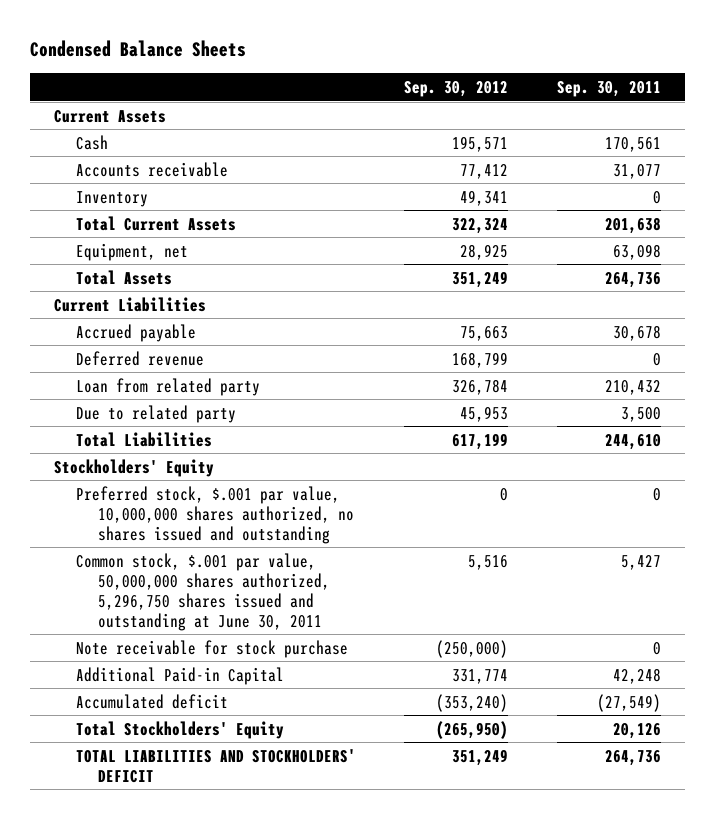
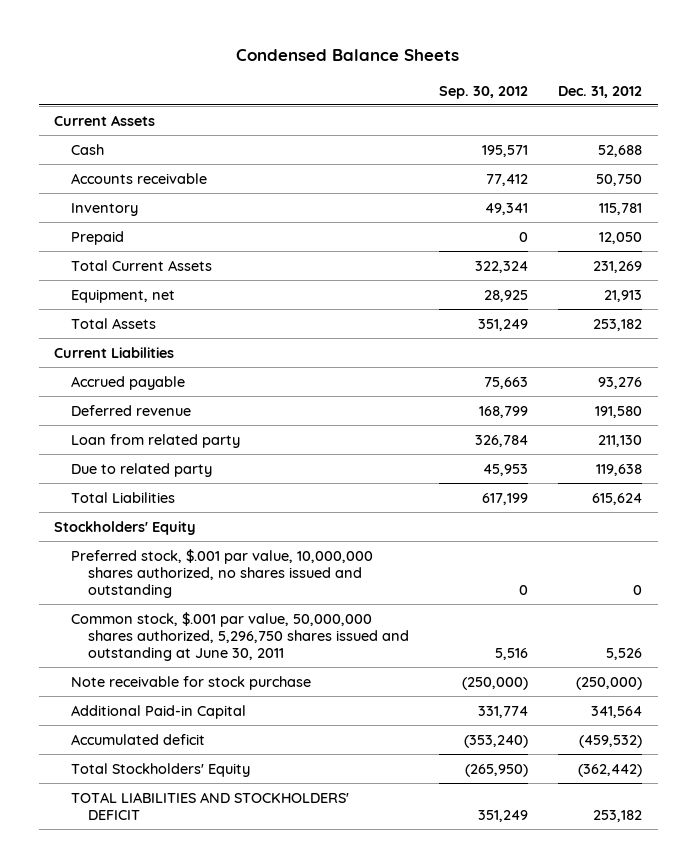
- | Sep. 30, 2012 | Sep. 30, 2011
+ | Sep. 30, 2012 | Dec. 31, 2012
+ Prepaid | 0 | 12,050

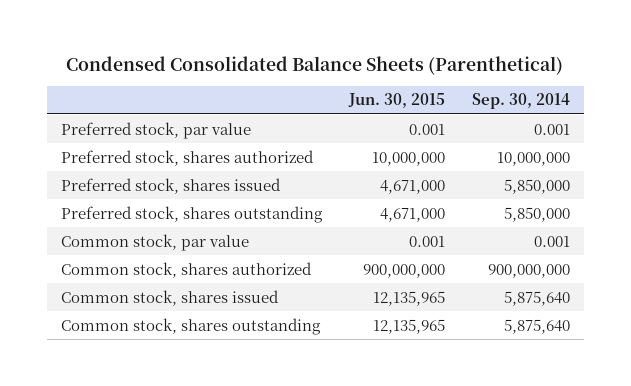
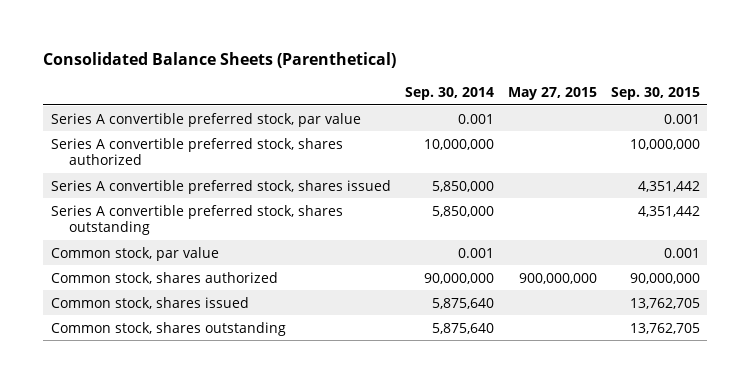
- Condensed Consolidated Balance Sheets (Parenthetical)
+ Consolidated Balance Sheets (Parenthetical)
- | Jun. 30, 2015 | Sep. 30, 2014
+ | Sep. 30, 2014 | May 27, 2015 | Sep. 30, 2015
- Preferred stock, par value | 0.001 | 0.001
- Preferred stock, shares authorized | 10,000,000 | 10,000,000
- Preferred stock, shares issued | 4,671,000 | 5,850,000
- Preferred stock, shares outstanding | 4,671,000 | 5,850,000
+ Series A convertible preferred stock, par value | 0.001 | | 0.001
+ Series A convertible preferred stock, shares authorized | 10,000,000 | | 10,000,000
+ Series A convertible preferred stock, shares issued | 5,850,000 | | 4,351,442
+ Series A convertible preferred stock, shares outstanding | 5,850,000 | | 4,351,442
- Common stock, shares authorized | 900,000,000 | 900,000,000
+ Common stock, shares authorized | 90,000,000 | 900,000,000 | 90,000,000

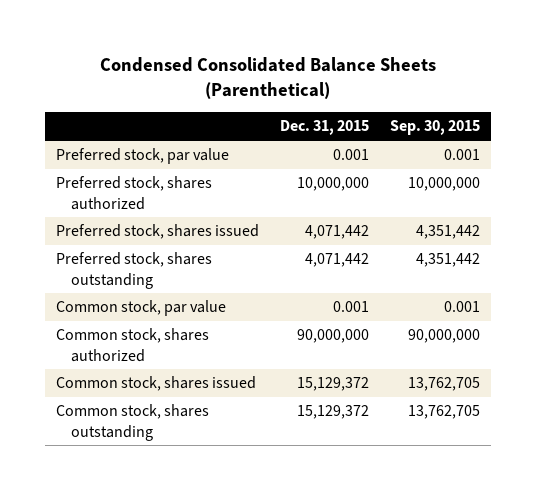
- Consolidated Balance Sheets (Parenthetical)
+ Condensed Consolidated Balance Sheets (Parenthetical)
- | Sep. 30, 2014 | May 27, 2015 | Sep. 30, 2015
+ | Dec. 31, 2015 | Sep. 30, 2015
- Series A convertible preferred stock, par value | 0.001 | | 0.001
- Series A convertible preferred stock, shares authorized | 10,000,000 | | 10,000,000
- Series A convertible preferred stock, shares issued | 5,850,000 | | 4,351,442
- Series A convertible preferred stock, shares outstanding | 5,850,000 | | 4,351,442
+ Preferred stock, par value | 0.001 | 0.001
+ Preferred stock, shares authorized | 10,000,000 | 10,000,000
+ Preferred stock, shares issued | 4,071,442 | 4,351,442
+ Preferred stock, shares outstanding | 4,071,442 | 4,351,442

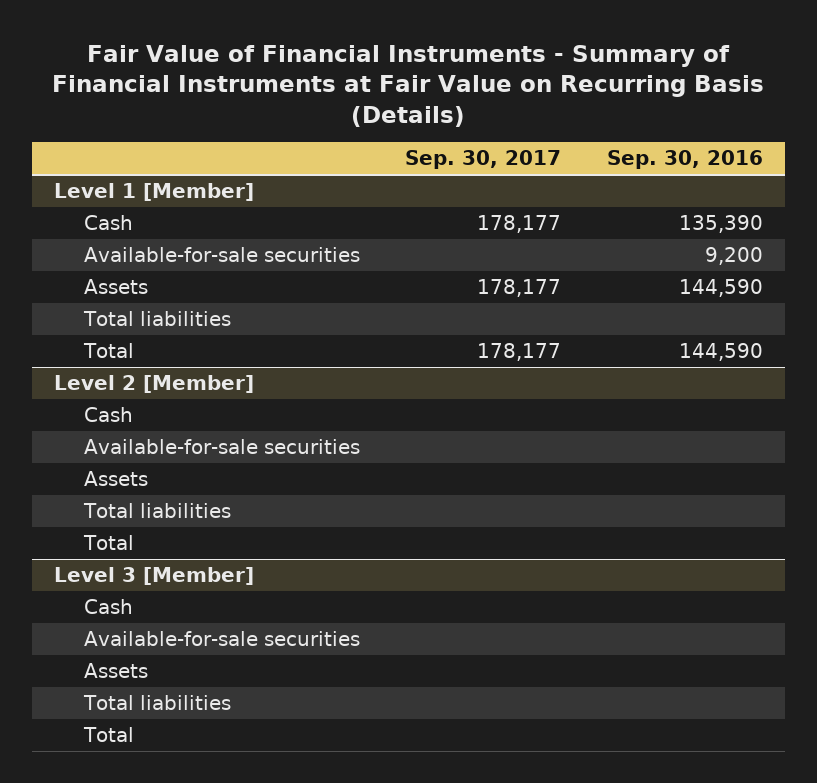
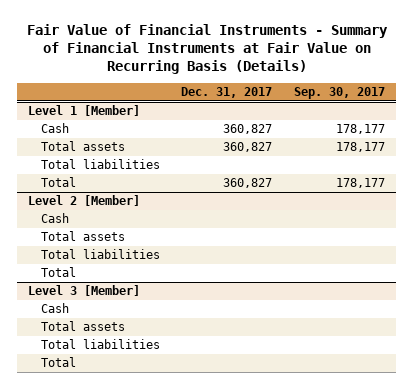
- | Sep. 30, 2017 | Sep. 30, 2016
+ | Dec. 31, 2017 | Sep. 30, 2017
@ Level 1 [Member]
- Available-for-sale securities | | 9,200
- Assets | 178,177 | 144,590
+ Total assets | 360,827 | 178,177
@ Level 2 [Member]
- Available-for-sale securities
- Assets
+ Total assets
@ Level 3 [Member]
- Available-for-sale securities
- Assets
+ Total assets

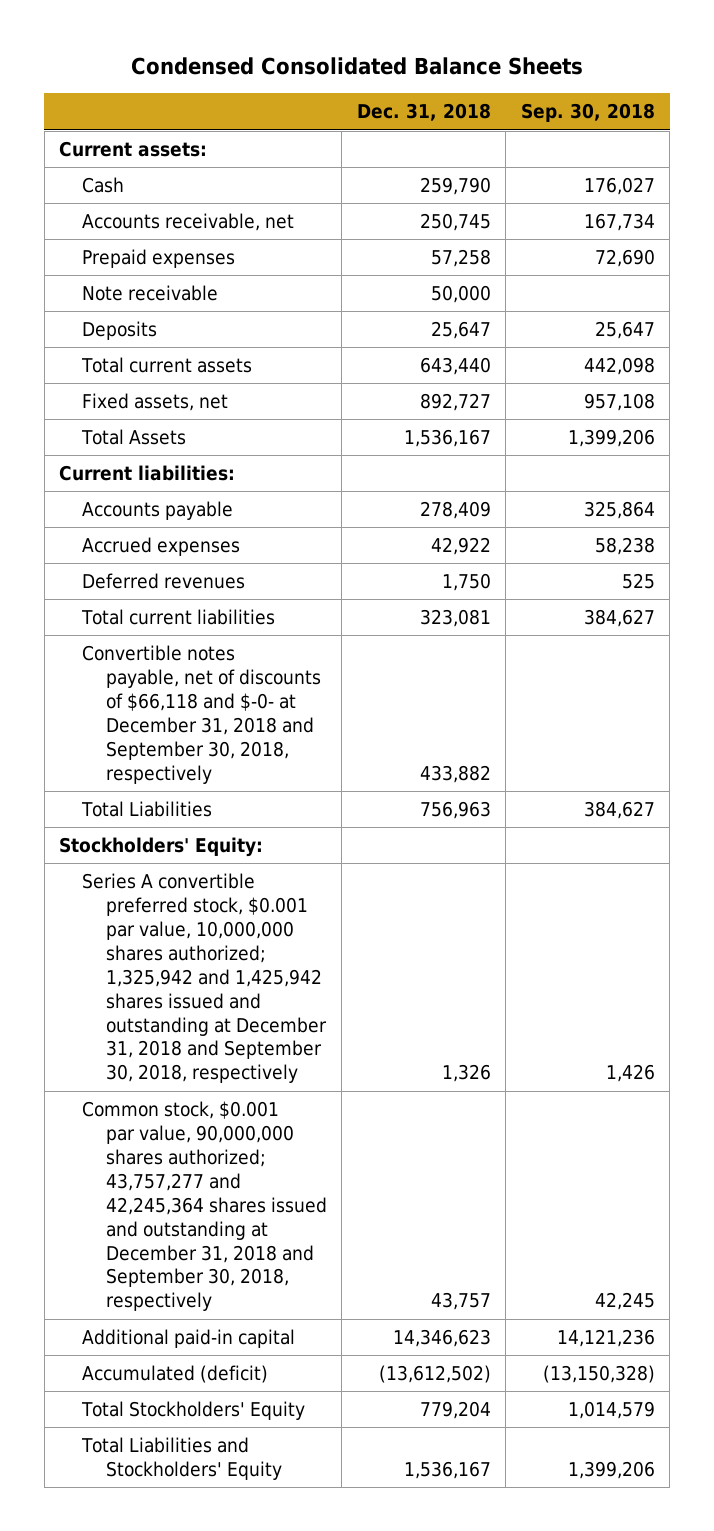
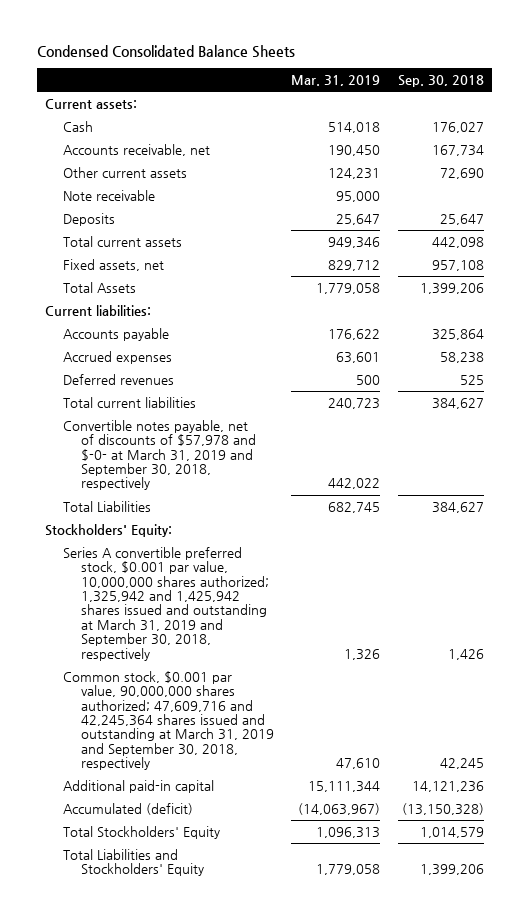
- | Dec. 31, 2018 | Sep. 30, 2018
+ | Mar. 31, 2019 | Sep. 30, 2018
- Prepaid expenses | 57,258 | 72,690
+ Other current assets | 124,231 | 72,690
- Convertible notes payable, net of discounts of $66,118 and $-0- at December 31, 2018 and September 30, 2018, respectively | 433,882 |
+ Convertible notes payable, net of discounts of $57,978 and $-0- at March 31, 2019 and September 30, 2018, respectively | 442,022 |
- Series A convertible preferred stock, $0.001 par value, 10,000,000 shares authorized; 1,325,942 and 1,425,942 shares issued and outstanding at December 31, 2018 and September 30, 2018, respectively | 1,326 | 1,426
- Common stock, $0.001 par value, 90,000,000 shares authorized; 43,757,277 and 42,245,364 shares issued and outstanding at December 31, 2018 and September 30, 2018, respectively | 43,757 | 42,245
+ Series A convertible preferred stock, $0.001 par value, 10,000,000 shares authorized; 1,325,942 and 1,425,942 shares issued and outstanding at March 31, 2019 and September 30, 2018, respectively | 1,326 | 1,426
+ Common stock, $0.001 par value, 90,000,000 shares authorized; 47,609,716 and 42,245,364 shares issued and outstanding at March 31, 2019 and September 30, 2018, respectively | 47,610 | 42,245

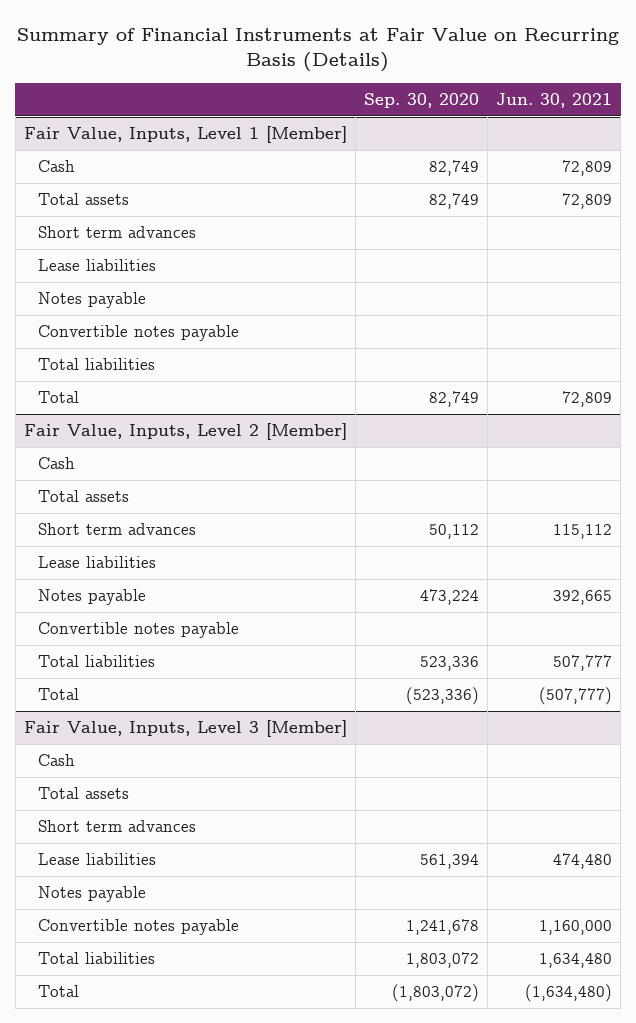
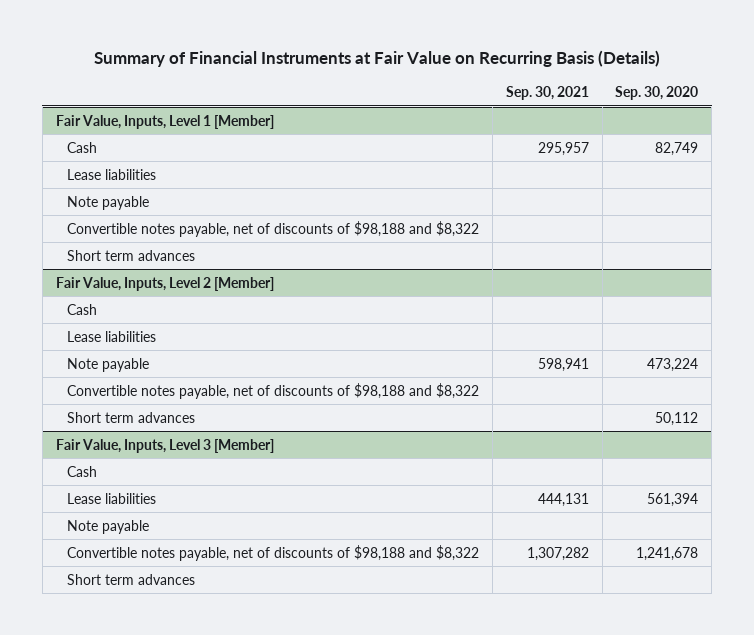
- | Sep. 30, 2020 | Jun. 30, 2021
+ | Sep. 30, 2021 | Sep. 30, 2020
@ Fair Value, Inputs, Level 1 [Member]
- Total assets | 82,749 | 72,809
- Notes payable
- Convertible notes payable
- Total liabilities
- Total | 82,749 | 72,809
+ Note payable
+ Convertible notes payable, net of discounts of $98,188 and $8,322
moved down: Short term advances
@ Fair Value, Inputs, Level 2 [Member]
- Total assets
- Notes payable | 473,224 | 392,665
- Convertible notes payable
- Total liabilities | 523,336 | 507,777
- Total | (523,336) | (507,777)
+ Note payable | 598,941 | 473,224
+ Convertible notes payable, net of discounts of $98,188 and $8,322
moved down: Short term advances | | 50,112
@ Fair Value, Inputs, Level 3 [Member]
- Total assets
- Notes payable
- Convertible notes payable | 1,241,678 | 1,160,000
- Total liabilities | 1,803,072 | 1,634,480
- Total | (1,803,072) | (1,634,480)
+ Note payable
+ Convertible notes payable, net of discounts of $98,188 and $8,322 | 1,307,282 | 1,241,678
moved down: Short term advances

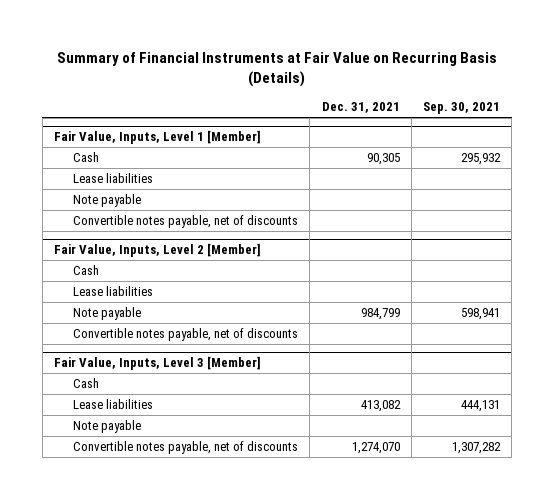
- | Sep. 30, 2021 | Sep. 30, 2020
+ | Dec. 31, 2021 | Sep. 30, 2021
@ Fair Value, Inputs, Level 1 [Member]
- Cash | 295,957 | 82,749
+ Cash | 90,305 | 295,932
- Convertible notes payable, net of discounts of $98,188 and $8,322
- Short term advances
+ Convertible notes payable, net of discounts
@ Fair Value, Inputs, Level 2 [Member]
- Convertible notes payable, net of discounts of $98,188 and $8,322
- Short term advances | | 50,112
+ Convertible notes payable, net of discounts
@ Fair Value, Inputs, Level 3 [Member]
- Convertible notes payable, net of discounts of $98,188 and $8,322 | 1,307,282 | 1,241,678
- Short term advances
+ Convertible notes payable, net of discounts | 1,274,070 | 1,307,282

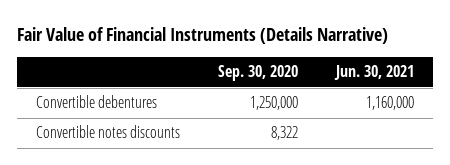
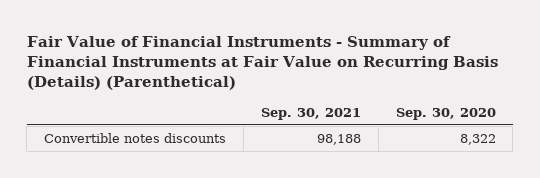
- Fair Value of Financial Instruments (Details Narrative)
+ Fair Value of Financial Instruments - Summary of Financial Instruments at Fair Value on Recurring Basis (Details) (Parenthetical)
- | Sep. 30, 2020 | Jun. 30, 2021
+ | Sep. 30, 2021 | Sep. 30, 2020
- Convertible debentures | 1,250,000 | 1,160,000

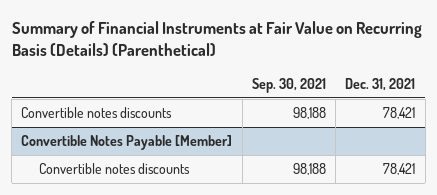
- Fair Value of Financial Instruments - Summary of Financial Instruments at Fair Value on Recurring Basis (Details) (Parenthetical)
+ Summary of Financial Instruments at Fair Value on Recurring Basis (Details) (Parenthetical)
- | Sep. 30, 2021 | Sep. 30, 2020
+ | Sep. 30, 2021 | Dec. 31, 2021
+ Convertible Notes Payable [Member]
+ Convertible notes discounts | 98,188 | 78,421

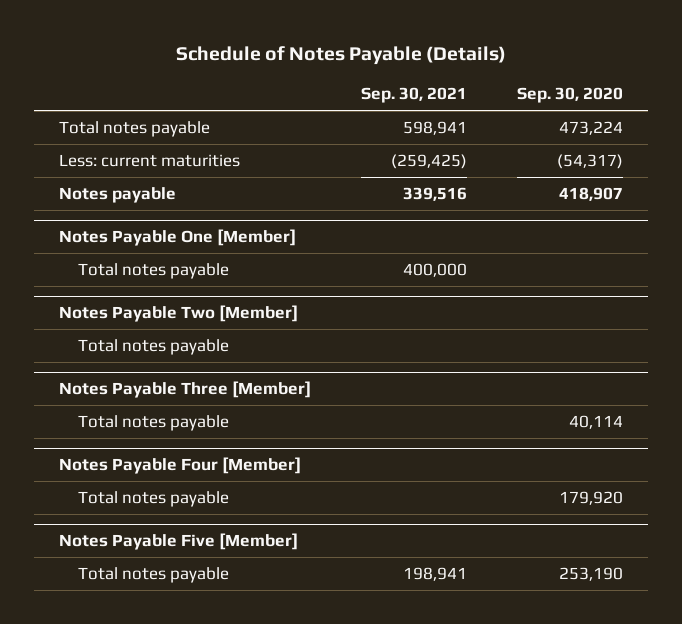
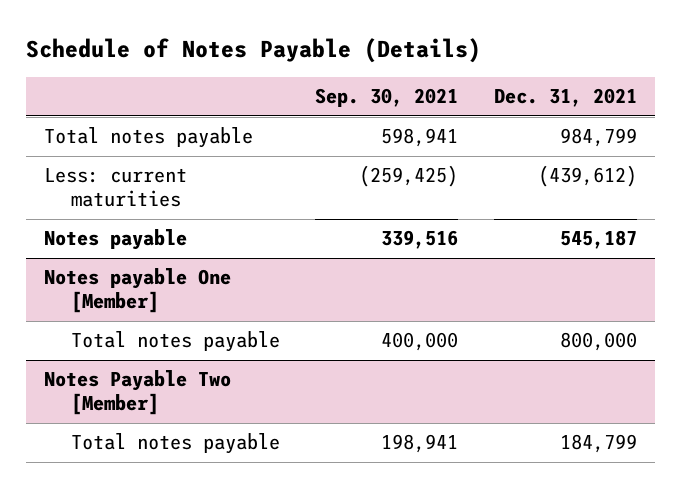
- | Sep. 30, 2021 | Sep. 30, 2020
+ | Sep. 30, 2021 | Dec. 31, 2021
- Notes Payable One [Member]
+ Notes payable One [Member]
@ Notes Payable Two [Member]
- Total notes payable
- Notes Payable Three [Member]
- Total notes payable | | 40,114
- Notes Payable Four [Member]
- Total notes payable | | 179,920
- Notes Payable Five [Member]

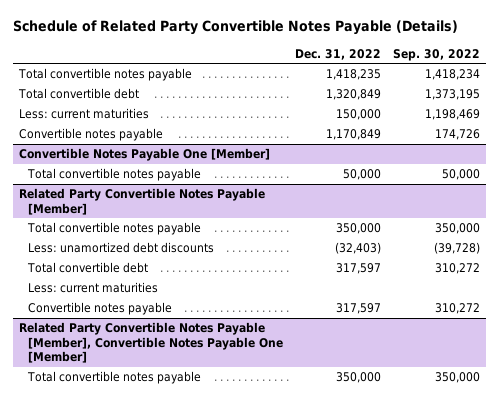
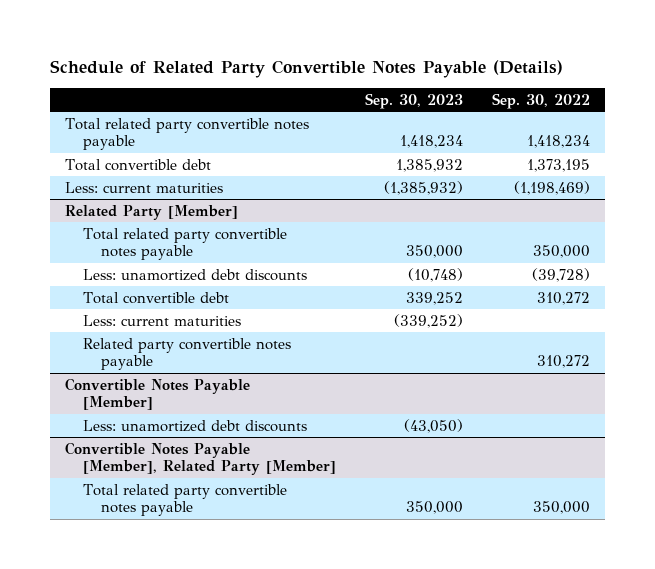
- | Dec. 31, 2022 | Sep. 30, 2022
+ | Sep. 30, 2023 | Sep. 30, 2022
- Total convertible notes payable | 1,418,235 | 1,418,234
+ Total related party convertible notes payable | 1,418,234 | 1,418,234
- Less: current maturities | 150,000 | 1,198,469
- Convertible notes payable | 1,170,849 | 174,726
- Convertible Notes Payable One [Member]
- Total convertible notes payable | 50,000 | 50,000
- Related Party Convertible Notes Payable [Member]
- Total convertible notes payable | 350,000 | 350,000
+ Less: current maturities | (1,385,932) | (1,198,469)
+ Related Party [Member]
+ Total related party convertible notes payable | 350,000 | 350,000
- Convertible notes payable | 317,597 | 310,272
- Related Party Convertible Notes Payable [Member], Convertible Notes Payable One [Member]
- Total convertible notes payable | 350,000 | 350,000
+ Related party convertible notes payable | | 310,272
+ Convertible Notes Payable [Member]
+ Less: unamortized debt discounts | (43,050) |
+ Convertible Notes Payable [Member], Related Party [Member]
+ Total related party convertible notes payable | 350,000 | 350,000

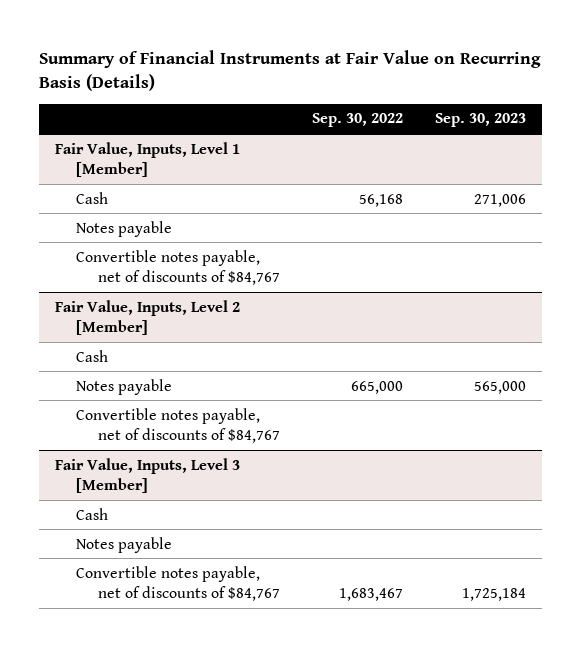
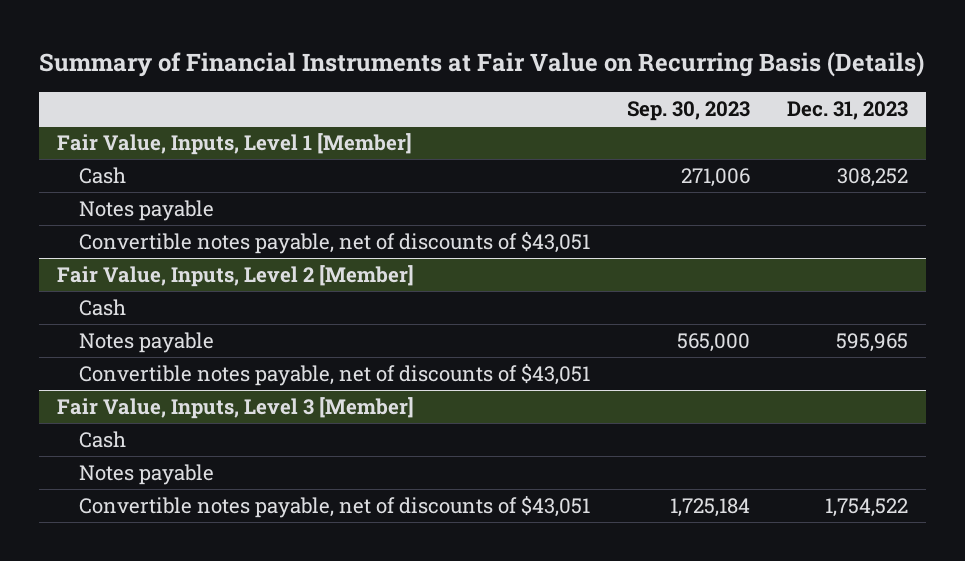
- | Sep. 30, 2022 | Sep. 30, 2023
+ | Sep. 30, 2023 | Dec. 31, 2023
@ Fair Value, Inputs, Level 1 [Member]
- Convertible notes payable, net of discounts of $84,767
+ Convertible notes payable, net of discounts of $43,051
@ Fair Value, Inputs, Level 2 [Member]
- Convertible notes payable, net of discounts of $84,767
+ Convertible notes payable, net of discounts of $43,051
@ Fair Value, Inputs, Level 3 [Member]
- Convertible notes payable, net of discounts of $84,767 | 1,683,467 | 1,725,184
+ Convertible notes payable, net of discounts of $43,051 | 1,725,184 | 1,754,522

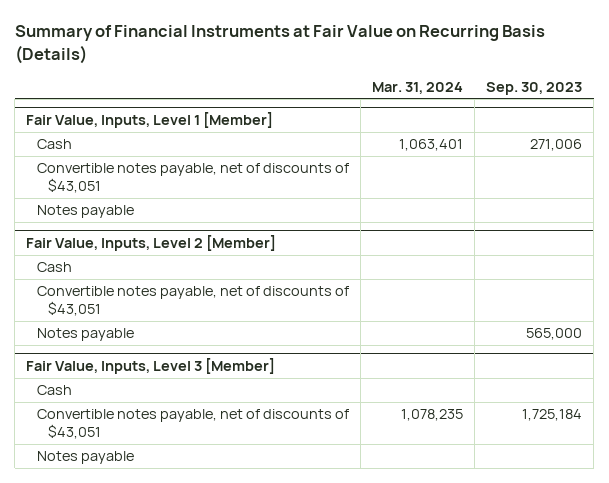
- | Sep. 30, 2023 | Dec. 31, 2023
+ | Mar. 31, 2024 | Sep. 30, 2023
@ Fair Value, Inputs, Level 1 [Member]
moved down: Notes payable
@ Fair Value, Inputs, Level 2 [Member]
moved down: Notes payable | | 565,000
@ Fair Value, Inputs, Level 3 [Member]
moved down: Notes payable

